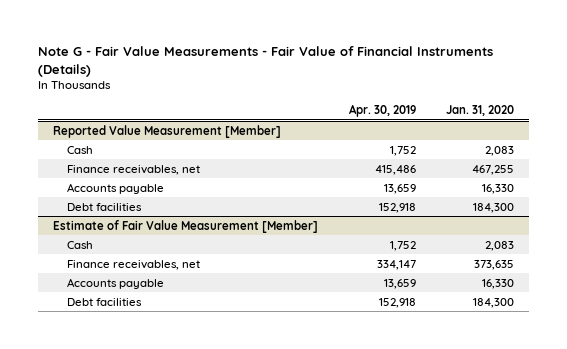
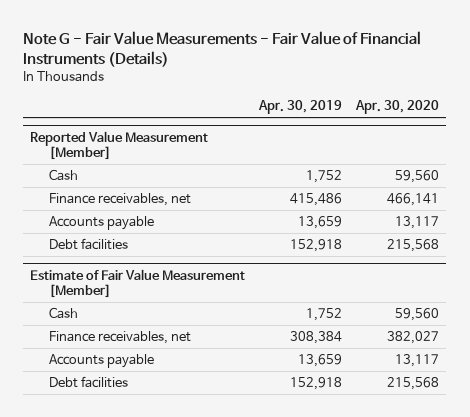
- | Apr. 30, 2019 | Jan. 31, 2020
+ | Apr. 30, 2019 | Apr. 30, 2020
@ Estimate of Fair Value Measurement [Member]
- Finance receivables, net | 334,147 | 373,635
+ Finance receivables, net | 308,384 | 382,027

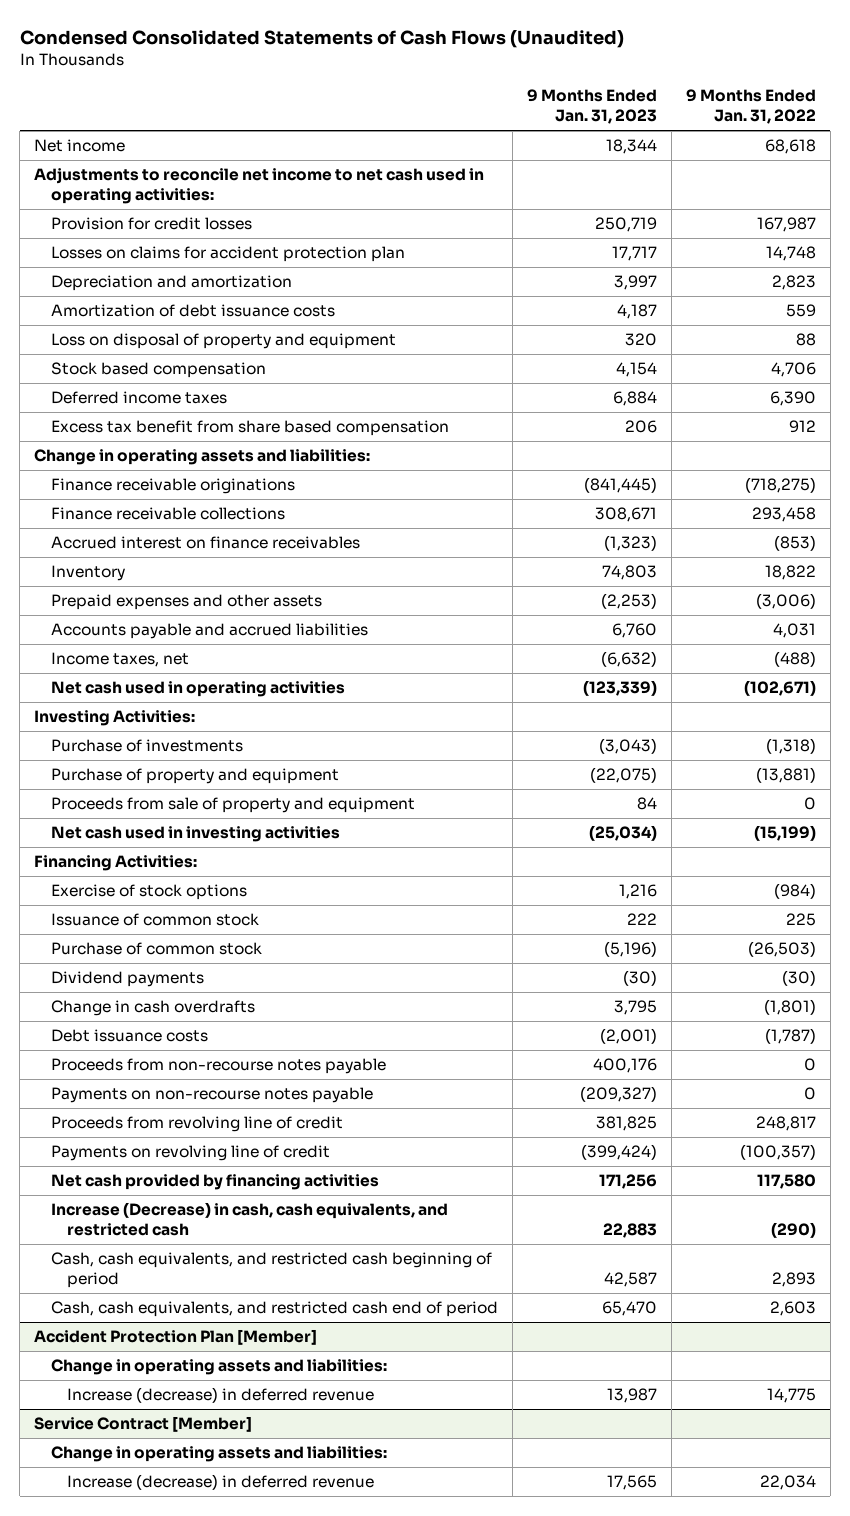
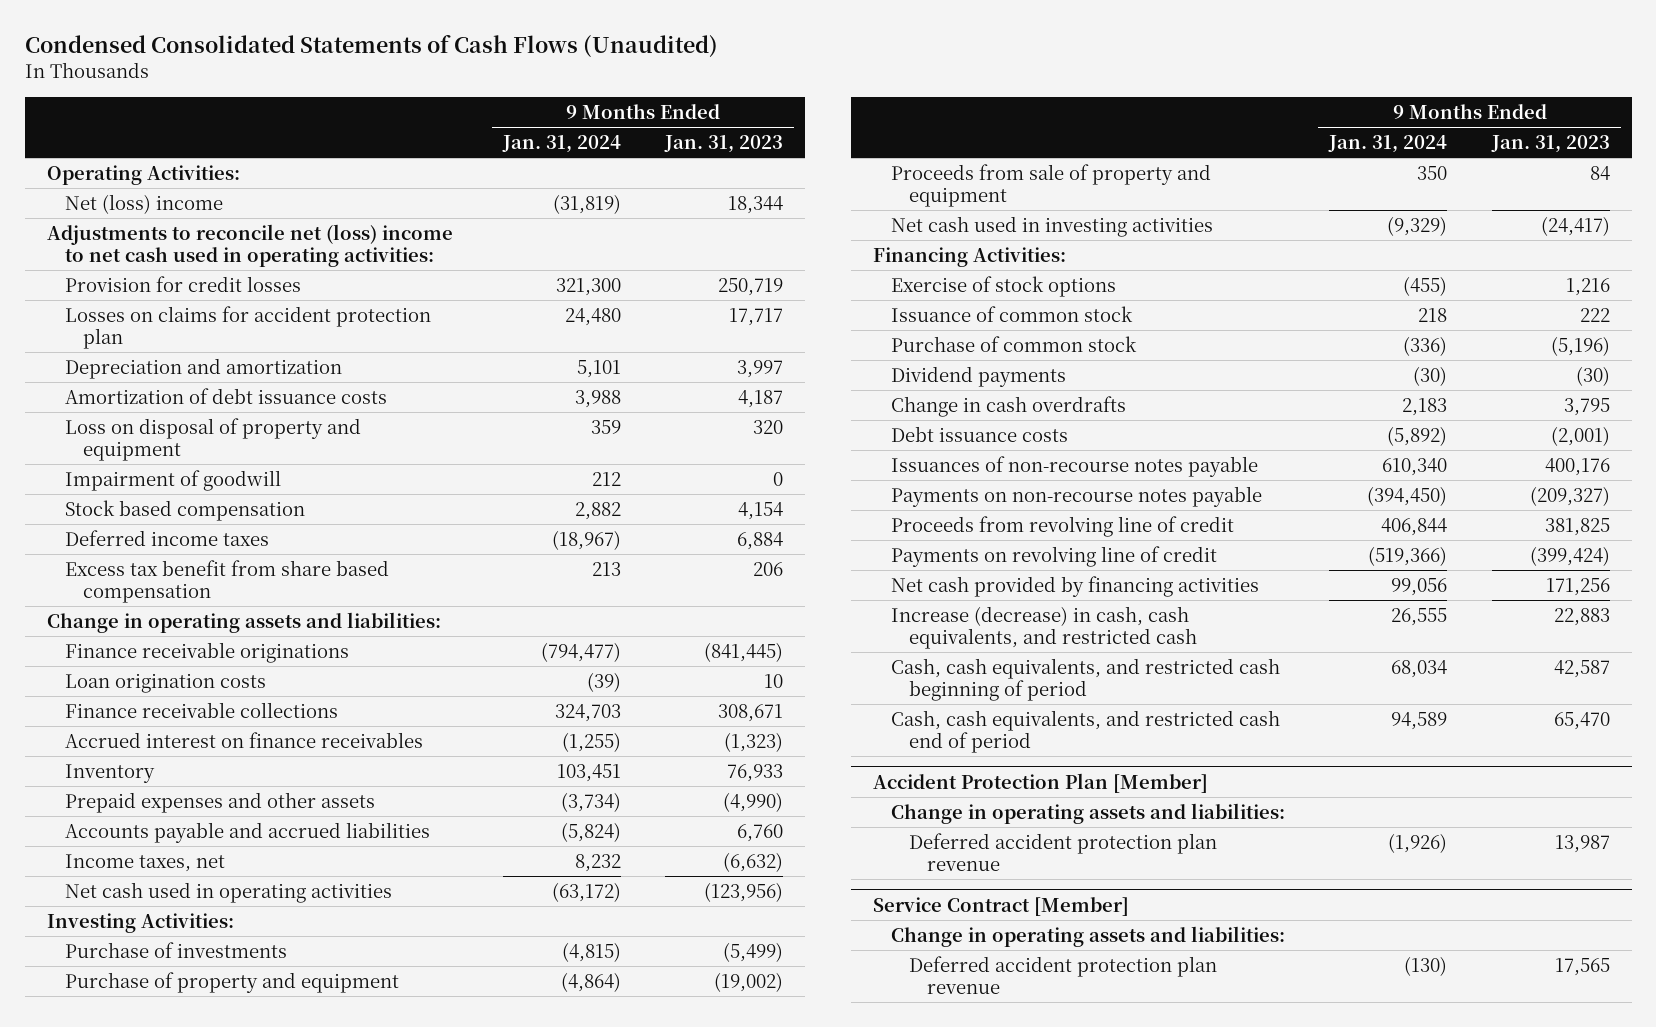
- | 9 Months Ended Jan. 31, 2023 | 9 Months Ended Jan. 31, 2022
+ | 9 Months Ended Jan. 31, 2024 | 9 Months Ended Jan. 31, 2023
- Net income | 18,344 | 68,618
- Adjustments to reconcile net income to net cash used in operating activities:
+ Operating Activities:
+ Net (loss) income | (31,819) | 18,344
+ Adjustments to reconcile net (loss) income to net cash used in operating activities:
+ Impairment of goodwill | 212 | 0
+ Loan origination costs | (39) | 10
- Inventory | 74,803 | 18,822
- Prepaid expenses and other assets | (2,253) | (3,006)
+ Inventory | 103,451 | 76,933
+ Prepaid expenses and other assets | (3,734) | (4,990)
- Net cash used in operating activities | (123,339) | (102,671)
+ Net cash used in operating activities | (63,172) | (123,956)
- Purchase of investments | (3,043) | (1,318)
- Purchase of property and equipment | (22,075) | (13,881)
+ Purchase of investments | (4,815) | (5,499)
+ Purchase of property and equipment | (4,864) | (19,002)
- Net cash used in investing activities | (25,034) | (15,199)
+ Net cash used in investing activities | (9,329) | (24,417)
- Proceeds from non-recourse notes payable | 400,176 | 0
+ Issuances of non-recourse notes payable | 610,340 | 400,176
- Increase (Decrease) in cash, cash equivalents, and restricted cash | 22,883 | (290)
+ Increase (decrease) in cash, cash equivalents, and restricted cash | 26,555 | 22,883
@ Accident Protection Plan [Member]
- Increase (decrease) in deferred revenue | 13,987 | 14,775
+ Deferred accident protection plan revenue | (1,926) | 13,987
@ Service Contract [Member]
- Increase (decrease) in deferred revenue | 17,565 | 22,034
+ Deferred accident protection plan revenue | (130) | 17,565

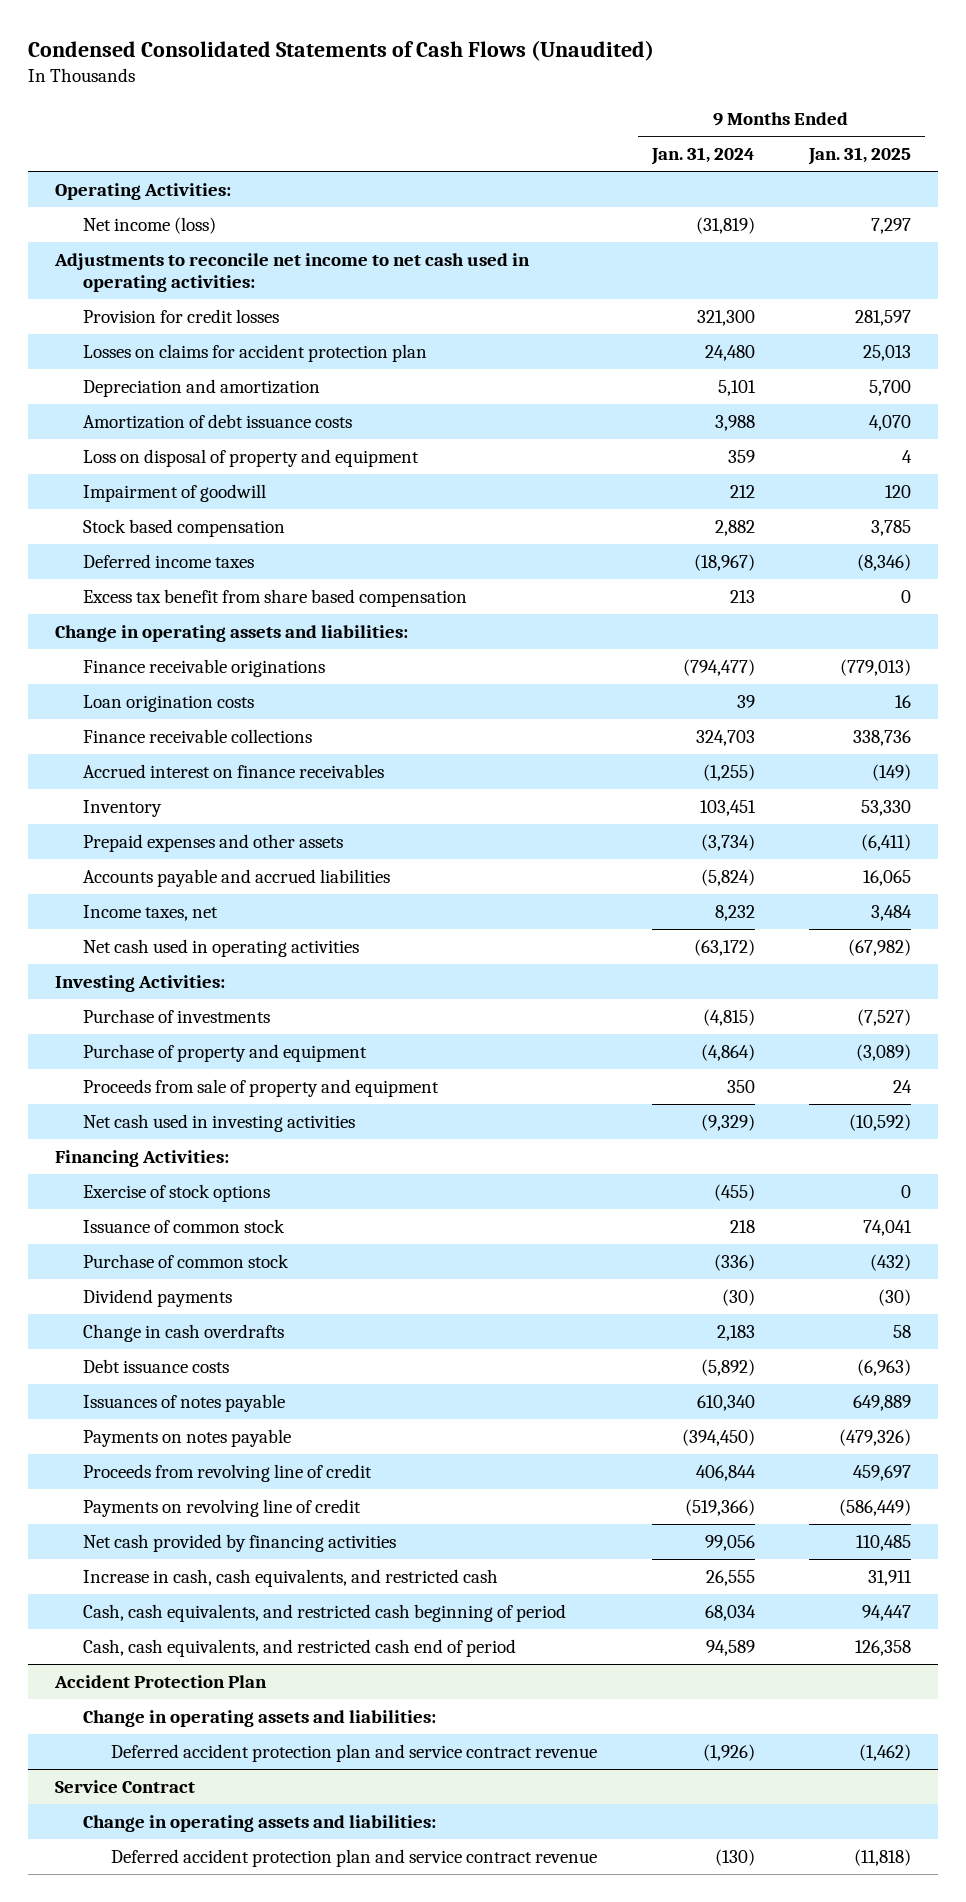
- | 9 Months Ended Jan. 31, 2024 | 9 Months Ended Jan. 31, 2023
+ | 9 Months Ended Jan. 31, 2024 | 9 Months Ended Jan. 31, 2025
- Net (loss) income | (31,819) | 18,344
- Adjustments to reconcile net (loss) income to net cash used in operating activities:
+ Net income (loss) | (31,819) | 7,297
+ Adjustments to reconcile net income to net cash used in operating activities:
- Loan origination costs | (39) | 10
+ Loan origination costs | 39 | 16
- Issuances of non-recourse notes payable | 610,340 | 400,176
- Payments on non-recourse notes payable | (394,450) | (209,327)
+ Issuances of notes payable | 610,340 | 649,889
+ Payments on notes payable | (394,450) | (479,326)
- Increase (decrease) in cash, cash equivalents, and restricted cash | 26,555 | 22,883
+ Increase in cash, cash equivalents, and restricted cash | 26,555 | 31,911
- Accident Protection Plan [Member]
+ Accident Protection Plan
- Deferred accident protection plan revenue | (1,926) | 13,987
- Service Contract [Member]
+ Deferred accident protection plan and service contract revenue | (1,926) | (1,462)
+ Service Contract
- Deferred accident protection plan revenue | (130) | 17,565
+ Deferred accident protection plan and service contract revenue | (130) | (11,818)

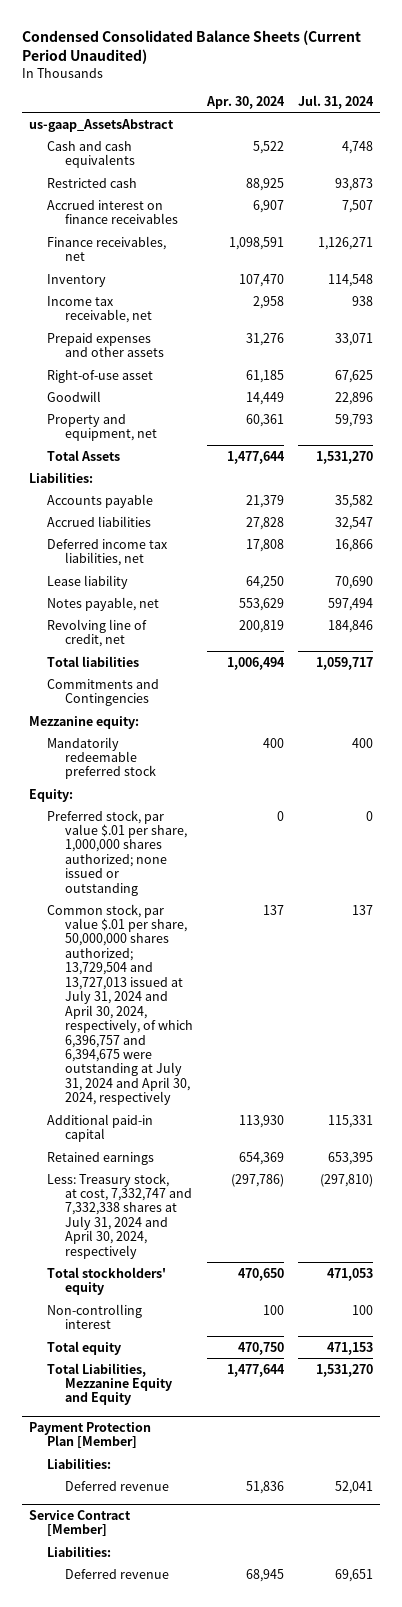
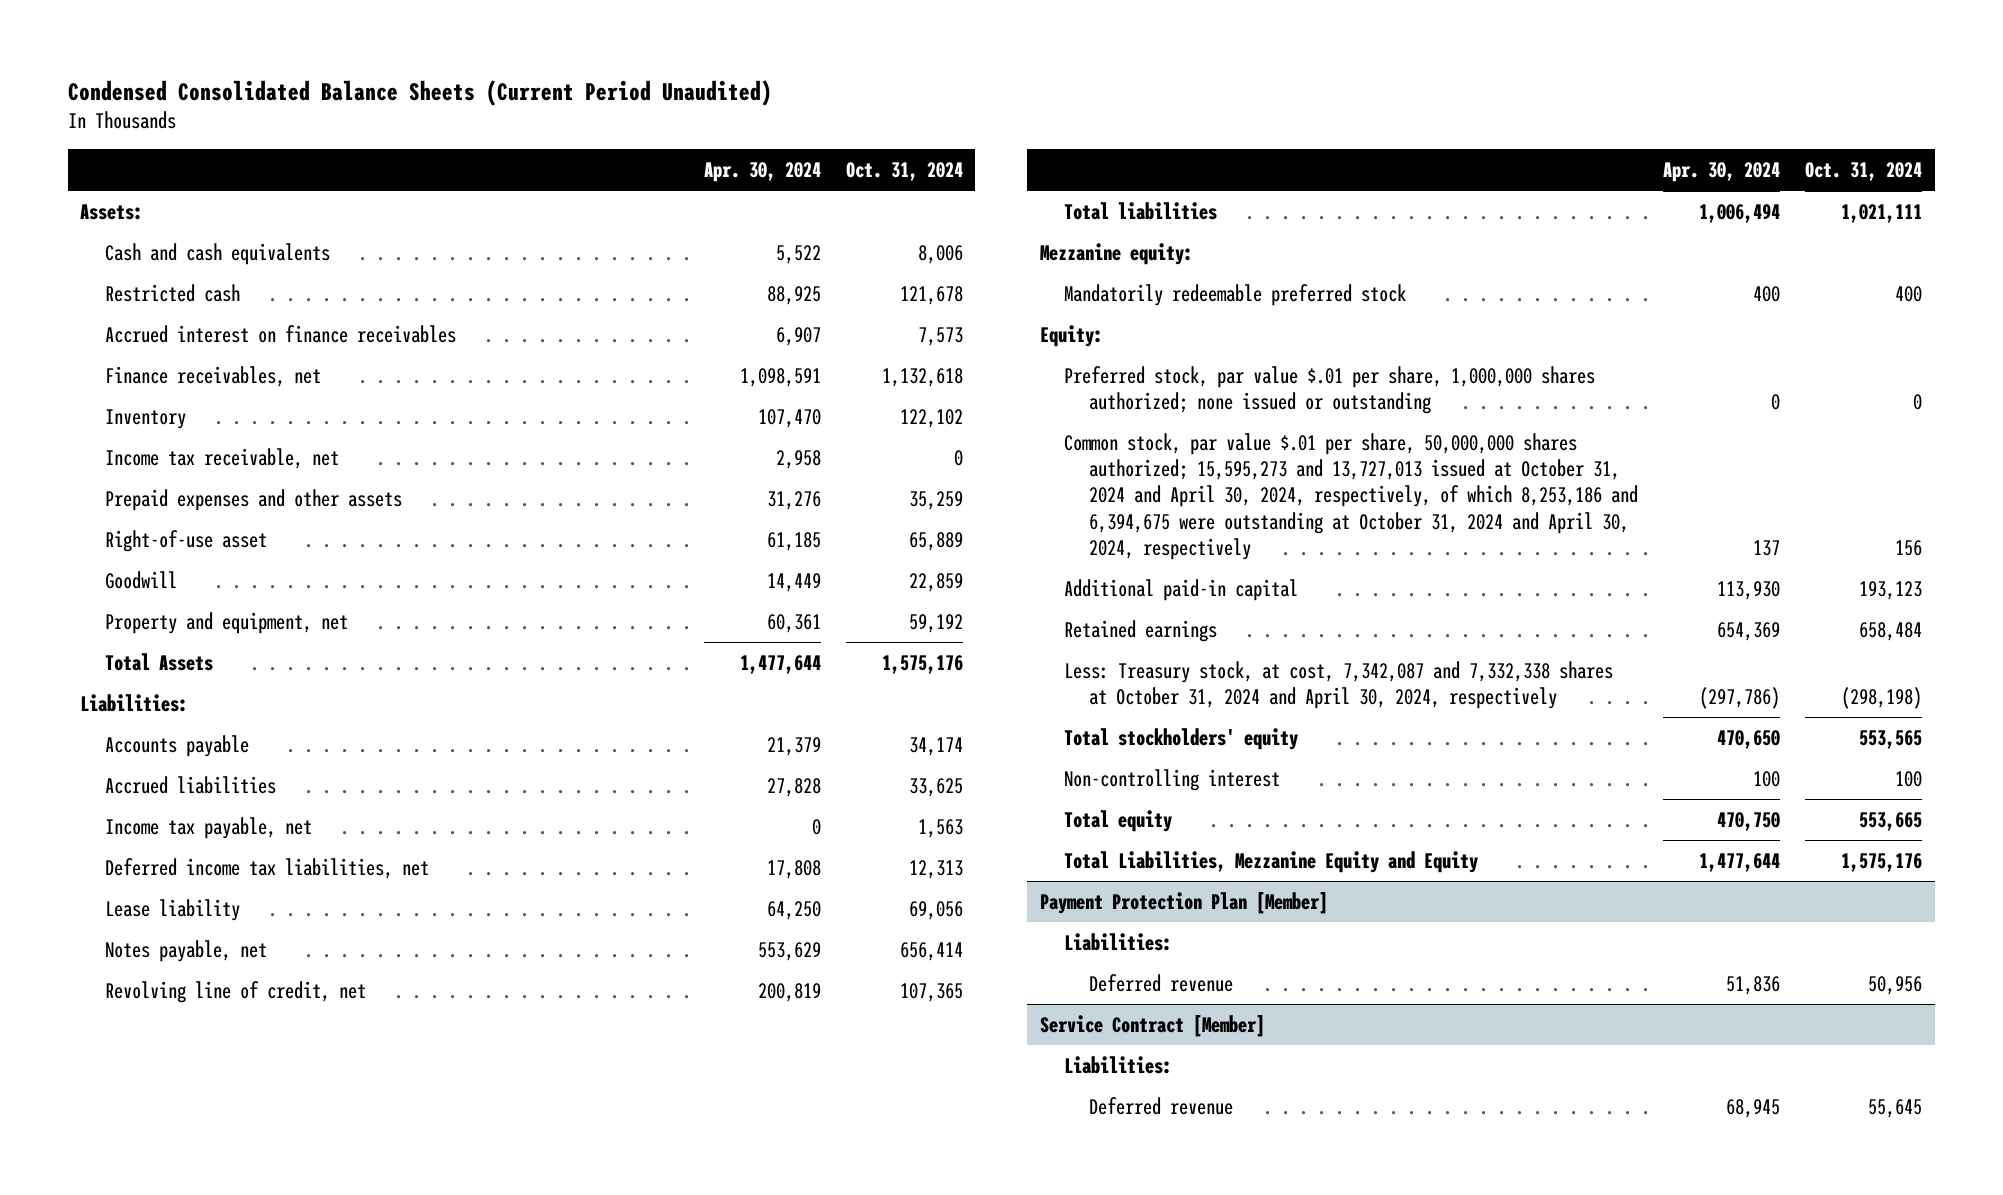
- | Apr. 30, 2024 | Jul. 31, 2024
+ | Apr. 30, 2024 | Oct. 31, 2024
- us-gaap_AssetsAbstract
+ Assets:
+ Income tax payable, net | 0 | 1,563
- Commitments and Contingencies
- Common stock, par value $.01 per share, 50,000,000 shares authorized; 13,729,504 and 13,727,013 issued at July 31, 2024 and April 30, 2024, respectively, of which 6,396,757 and 6,394,675 were outstanding at July 31, 2024 and April 30, 2024, respectively | 137 | 137
+ Common stock, par value $.01 per share, 50,000,000 shares authorized; 15,595,273 and 13,727,013 issued at October 31, 2024 and April 30, 2024, respectively, of which 8,253,186 and 6,394,675 were outstanding at October 31, 2024 and April 30, 2024, respectively | 137 | 156
- Less: Treasury stock, at cost, 7,332,747 and 7,332,338 shares at July 31, 2024 and April 30, 2024, respectively | (297,786) | (297,810)
+ Less: Treasury stock, at cost, 7,342,087 and 7,332,338 shares at October 31, 2024 and April 30, 2024, respectively | (297,786) | (298,198)

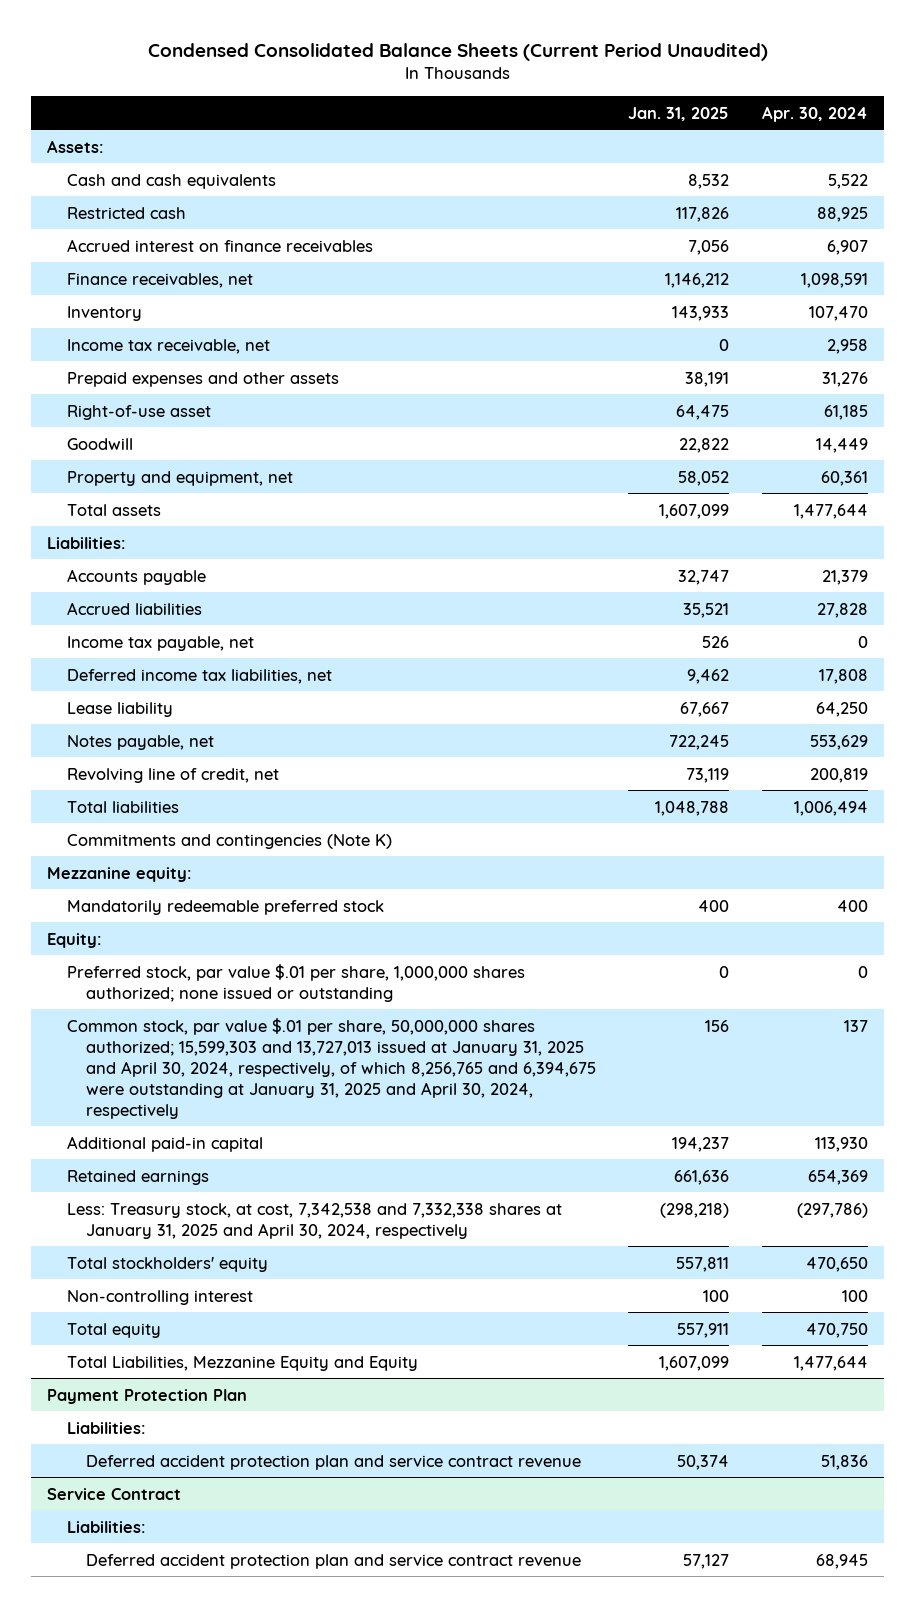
- | Apr. 30, 2024 | Oct. 31, 2024
+ | Jan. 31, 2025 | Apr. 30, 2024
- Total Assets | 1,477,644 | 1,575,176
+ Total assets | 1,607,099 | 1,477,644
+ Commitments and contingencies (Note K)
- Common stock, par value $.01 per share, 50,000,000 shares authorized; 15,595,273 and 13,727,013 issued at October 31, 2024 and April 30, 2024, respectively, of which 8,253,186 and 6,394,675 were outstanding at October 31, 2024 and April 30, 2024, respectively | 137 | 156
+ Common stock, par value $.01 per share, 50,000,000 shares authorized; 15,599,303 and 13,727,013 issued at January 31, 2025 and April 30, 2024, respectively, of which 8,256,765 and 6,394,675 were outstanding at January 31, 2025 and April 30, 2024, respectively | 156 | 137
- Less: Treasury stock, at cost, 7,342,087 and 7,332,338 shares at October 31, 2024 and April 30, 2024, respectively | (297,786) | (298,198)
+ Less: Treasury stock, at cost, 7,342,538 and 7,332,338 shares at January 31, 2025 and April 30, 2024, respectively | (298,218) | (297,786)
- Payment Protection Plan [Member]
+ Payment Protection Plan
- Deferred revenue | 51,836 | 50,956
- Service Contract [Member]
+ Deferred accident protection plan and service contract revenue | 50,374 | 51,836
+ Service Contract
- Deferred revenue | 68,945 | 55,645
+ Deferred accident protection plan and service contract revenue | 57,127 | 68,945

